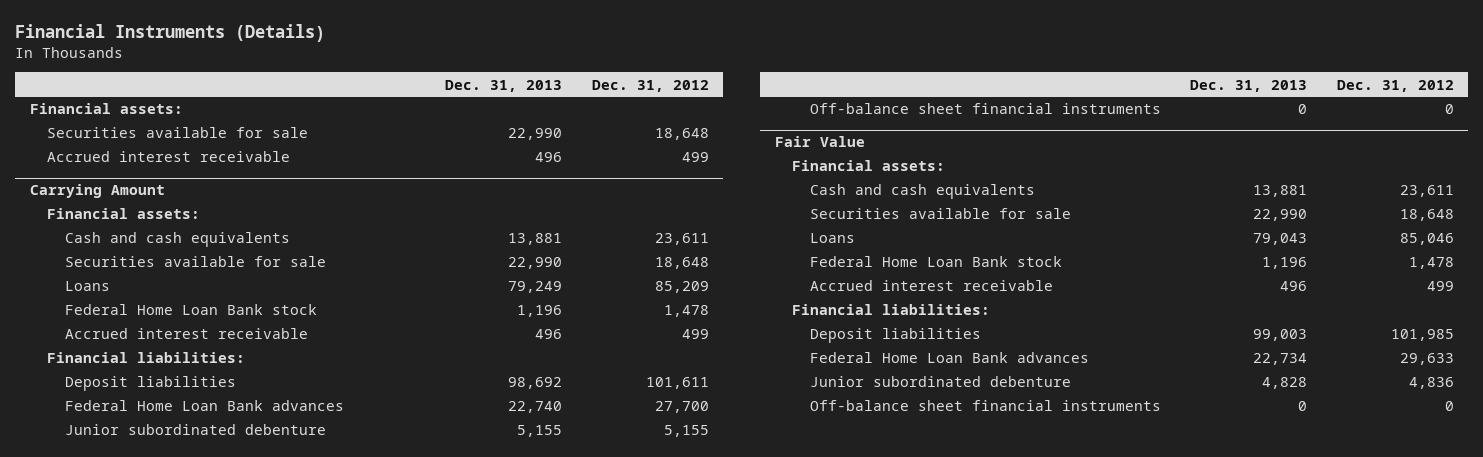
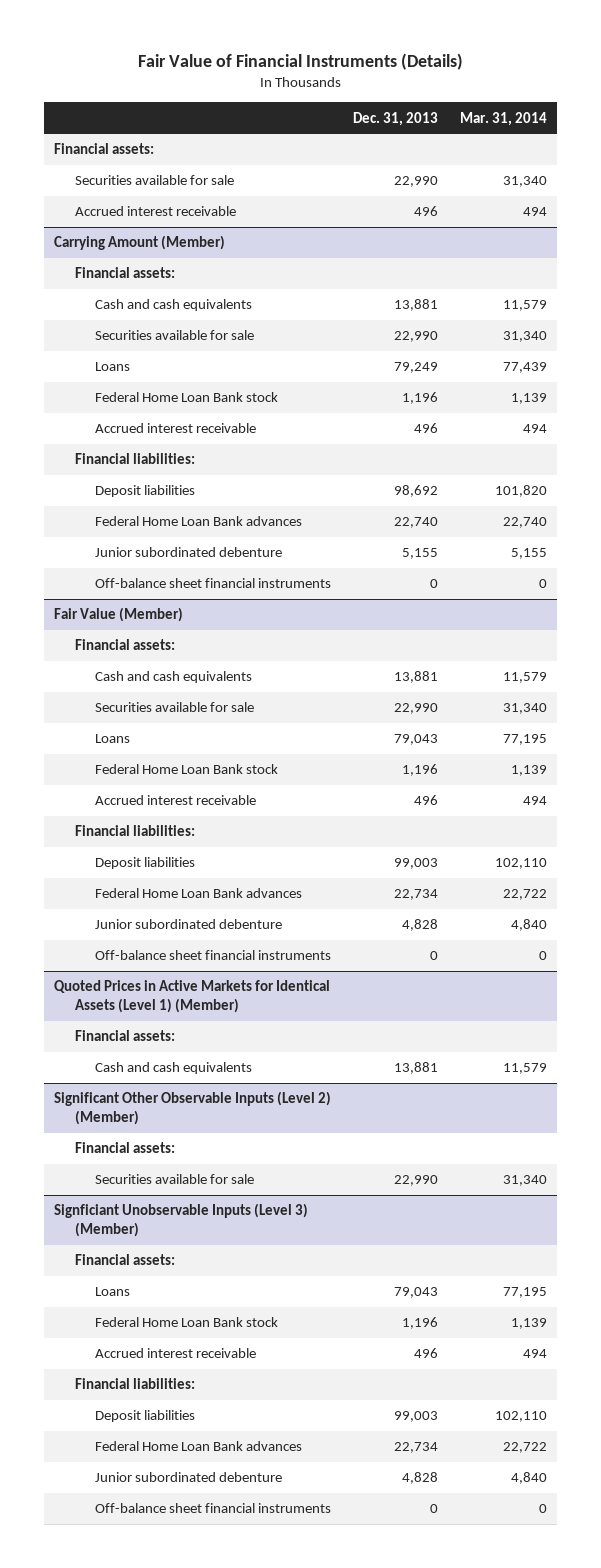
- Financial Instruments (Details)
+ Fair Value of Financial Instruments (Details)
- | Dec. 31, 2013 | Dec. 31, 2012
+ | Dec. 31, 2013 | Mar. 31, 2014
- Carrying Amount
+ Carrying Amount (Member)
- Fair Value
+ Fair Value (Member)
+ Quoted Prices in Active Markets for Identical Assets (Level 1) (Member)
+ Financial assets:
+ Cash and cash equivalents | 13,881 | 11,579
+ Significant Other Observable Inputs (Level 2) (Member)
+ Financial assets:
+ Securities available for sale | 22,990 | 31,340
+ Signficiant Unobservable Inputs (Level 3) (Member)
+ Financial assets:
+ Loans | 79,043 | 77,195
+ Federal Home Loan Bank stock | 1,196 | 1,139
+ Accrued interest receivable | 496 | 494
+ Financial liabilities:
+ Deposit liabilities | 99,003 | 102,110
+ Federal Home Loan Bank advances | 22,734 | 22,722
+ Junior subordinated debenture | 4,828 | 4,840
+ Off-balance sheet financial instruments | 0 | 0

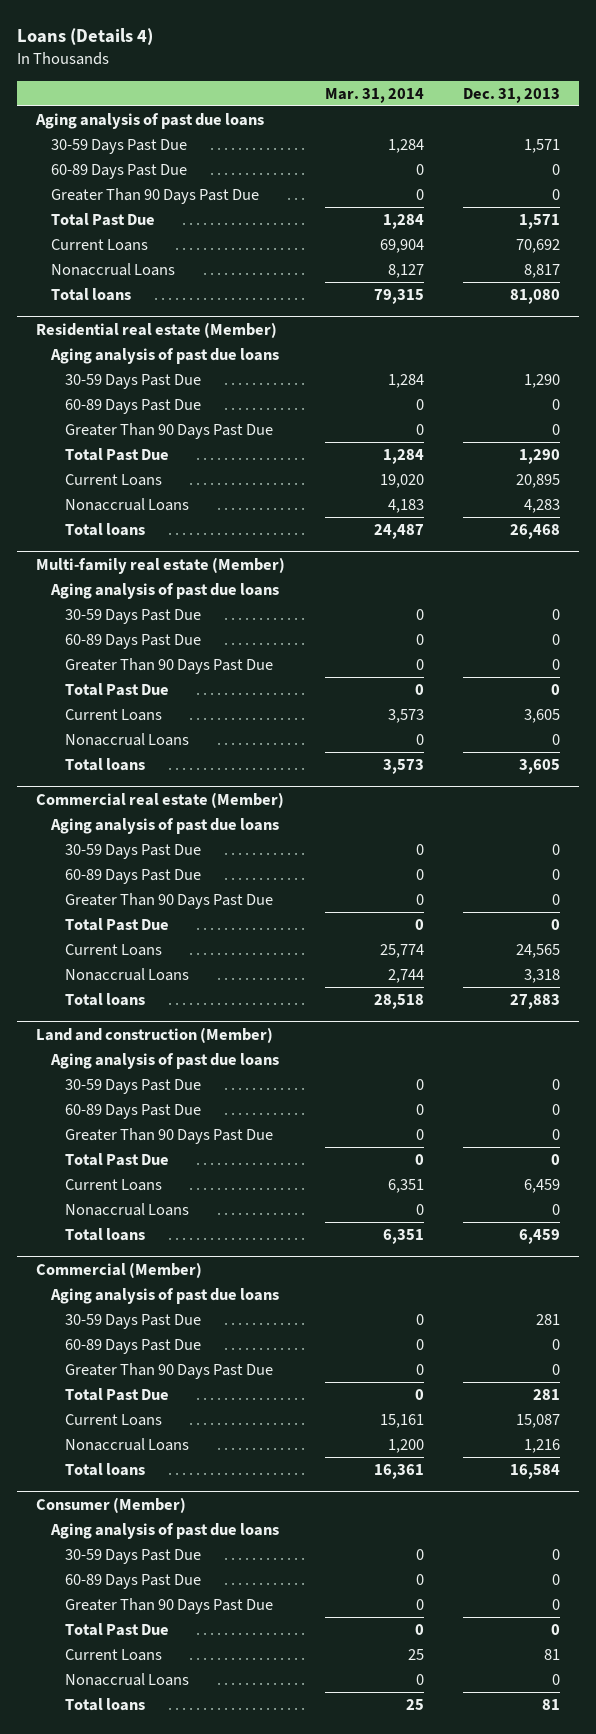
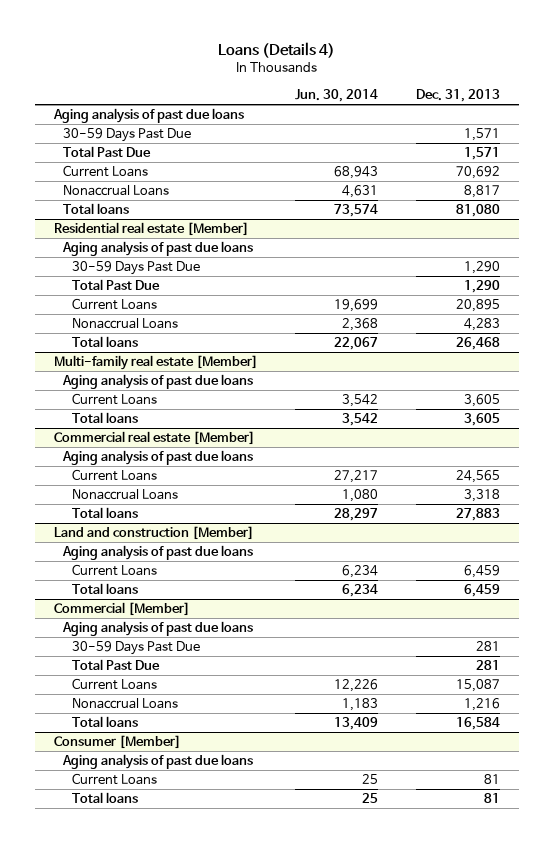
- | Mar. 31, 2014 | Dec. 31, 2013
+ | Jun. 30, 2014 | Dec. 31, 2013
- 60-89 Days Past Due | 0 | 0
- Greater Than 90 Days Past Due | 0 | 0
- Residential real estate (Member)
+ Residential real estate [Member]
- 60-89 Days Past Due | 0 | 0
- Greater Than 90 Days Past Due | 0 | 0
- Multi-family real estate (Member)
+ Multi-family real estate [Member]
- 30-59 Days Past Due | 0 | 0
- 60-89 Days Past Due | 0 | 0
- Greater Than 90 Days Past Due | 0 | 0
- Total Past Due | 0 | 0
- Nonaccrual Loans | 0 | 0
- Commercial real estate (Member)
+ Commercial real estate [Member]
- 30-59 Days Past Due | 0 | 0
- 60-89 Days Past Due | 0 | 0
- Greater Than 90 Days Past Due | 0 | 0
- Total Past Due | 0 | 0
- Land and construction (Member)
+ Land and construction [Member]
- 30-59 Days Past Due | 0 | 0
- 60-89 Days Past Due | 0 | 0
- Greater Than 90 Days Past Due | 0 | 0
- Total Past Due | 0 | 0
- Nonaccrual Loans | 0 | 0
- Commercial (Member)
+ Commercial [Member]
- 60-89 Days Past Due | 0 | 0
- Greater Than 90 Days Past Due | 0 | 0
- Consumer (Member)
+ Consumer [Member]
- 30-59 Days Past Due | 0 | 0
- 60-89 Days Past Due | 0 | 0
- Greater Than 90 Days Past Due | 0 | 0
- Total Past Due | 0 | 0
- Nonaccrual Loans | 0 | 0

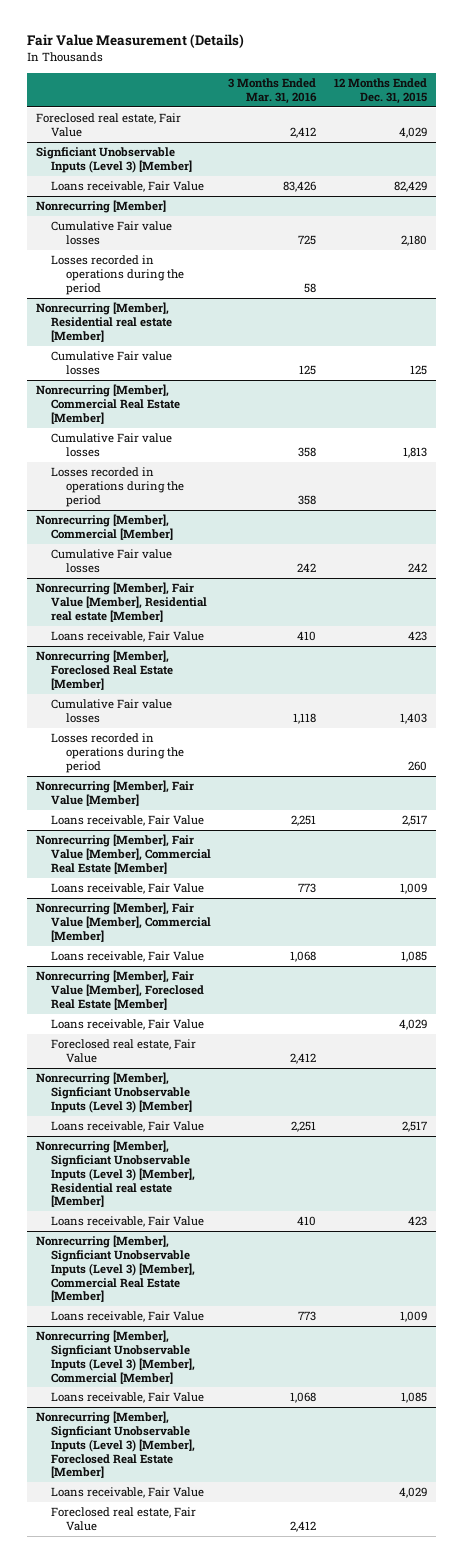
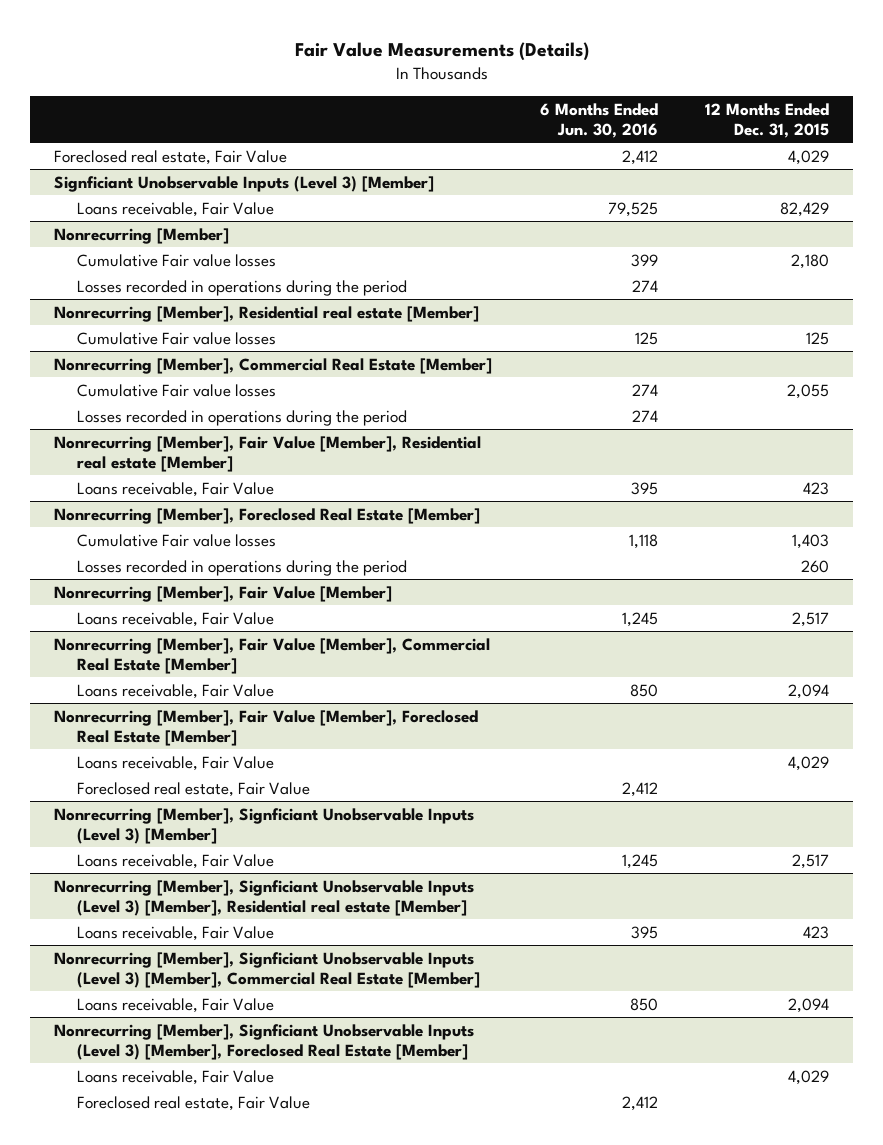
- Fair Value Measurement (Details)
+ Fair Value Measurements (Details)
- | 3 Months Ended Mar. 31, 2016 | 12 Months Ended Dec. 31, 2015
+ | 6 Months Ended Jun. 30, 2016 | 12 Months Ended Dec. 31, 2015
@ Nonrecurring [Member], Commercial Real Estate [Member]
- Cumulative Fair value losses | 358 | 1,813
+ Cumulative Fair value losses | 274 | 2,055
- Nonrecurring [Member], Commercial [Member]
- Cumulative Fair value losses | 242 | 242
@ Nonrecurring [Member], Fair Value [Member], Commercial Real Estate [Member]
- Loans receivable, Fair Value | 773 | 1,009
- Nonrecurring [Member], Fair Value [Member], Commercial [Member]
- Loans receivable, Fair Value | 1,068 | 1,085
@ Nonrecurring [Member], Fair Value [Member], Commercial Real Estate [Member]
+ Loans receivable, Fair Value | 850 | 2,094
@ Nonrecurring [Member], Signficiant Unobservable Inputs (Level 3) [Member], Commercial Real Estate [Member]
- Loans receivable, Fair Value | 773 | 1,009
- Nonrecurring [Member], Signficiant Unobservable Inputs (Level 3) [Member], Commercial [Member]
- Loans receivable, Fair Value | 1,068 | 1,085
@ Nonrecurring [Member], Signficiant Unobservable Inputs (Level 3) [Member], Commercial Real Estate [Member]
+ Loans receivable, Fair Value | 850 | 2,094

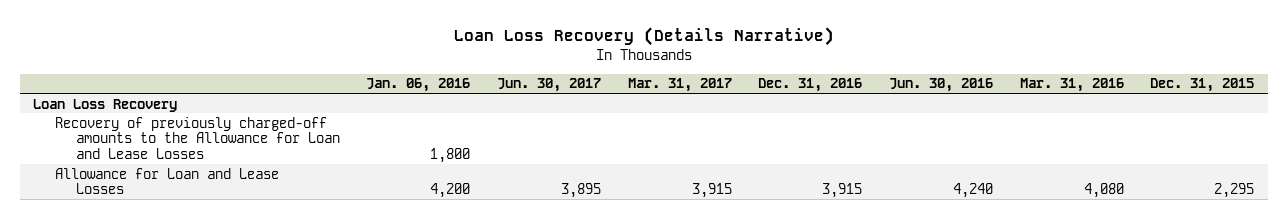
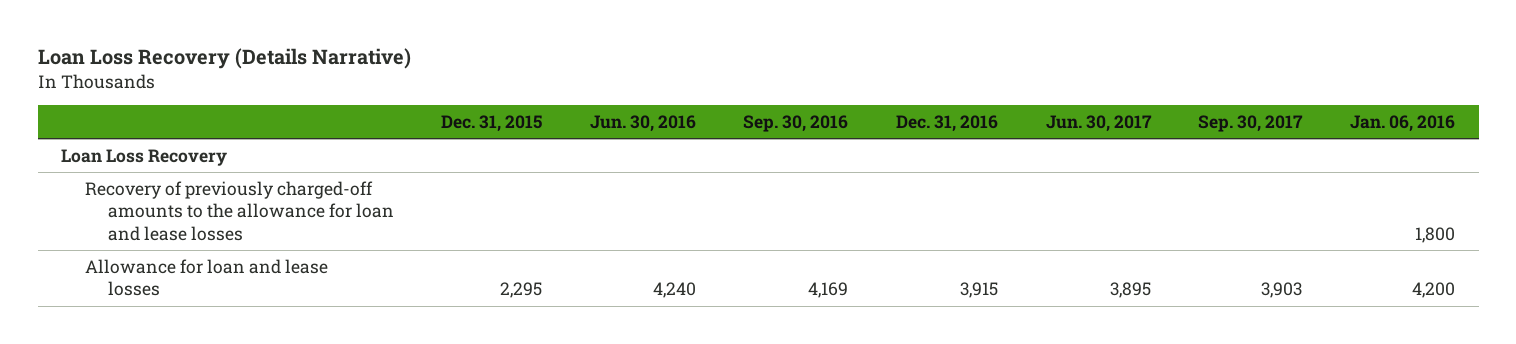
- | Jan. 06, 2016 | Jun. 30, 2017 | Mar. 31, 2017 | Dec. 31, 2016 | Jun. 30, 2016 | Mar. 31, 2016 | Dec. 31, 2015
+ | Dec. 31, 2015 | Jun. 30, 2016 | Sep. 30, 2016 | Dec. 31, 2016 | Jun. 30, 2017 | Sep. 30, 2017 | Jan. 06, 2016
- Recovery of previously charged-off amounts to the Allowance for Loan and Lease Losses | 1,800 | | | | | |
- Allowance for Loan and Lease Losses | 4,200 | 3,895 | 3,915 | 3,915 | 4,240 | 4,080 | 2,295
+ Recovery of previously charged-off amounts to the allowance for loan and lease losses | | | | | | | 1,800
+ Allowance for loan and lease losses | 2,295 | 4,240 | 4,169 | 3,915 | 3,895 | 3,903 | 4,200

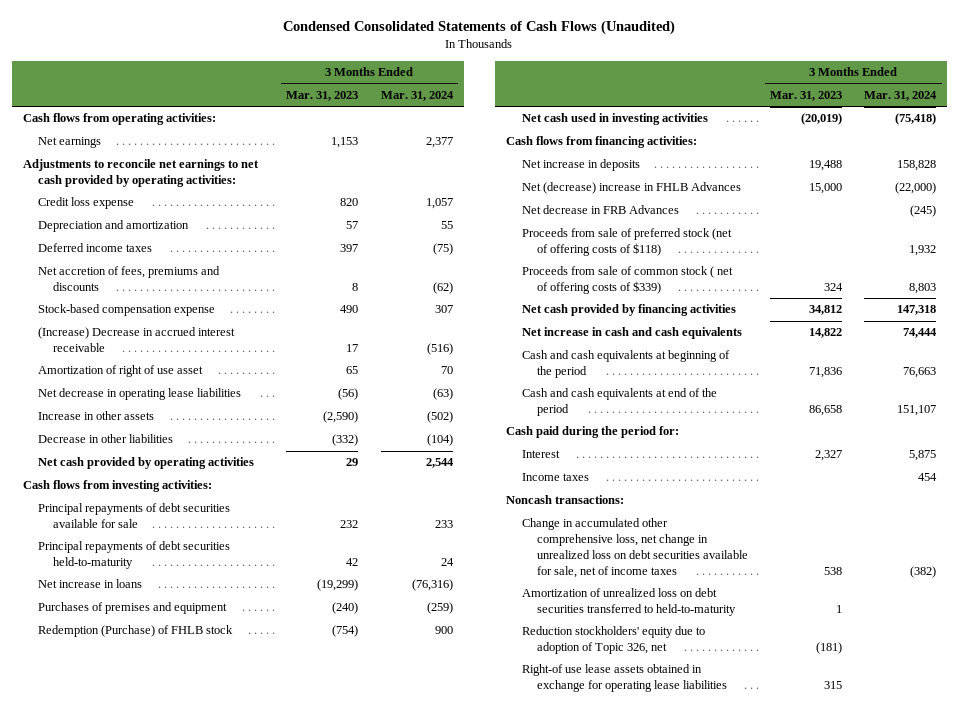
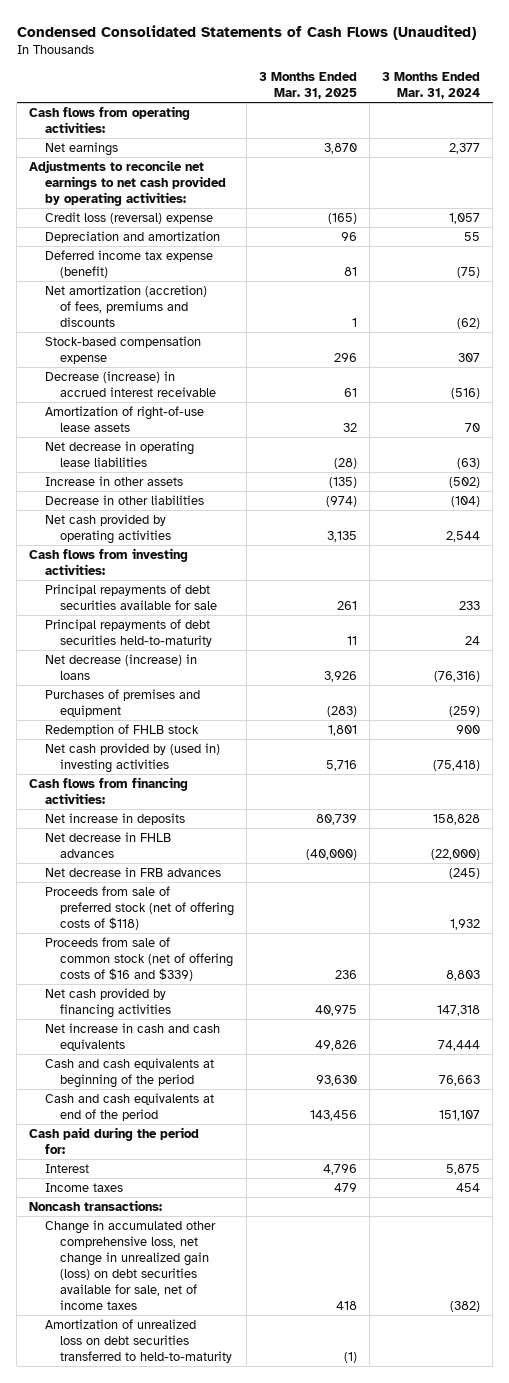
- | 3 Months Ended Mar. 31, 2023 | 3 Months Ended Mar. 31, 2024
+ | 3 Months Ended Mar. 31, 2025 | 3 Months Ended Mar. 31, 2024
- Credit loss expense | 820 | 1,057
+ Credit loss (reversal) expense | (165) | 1,057
- Deferred income taxes | 397 | (75)
- Net accretion of fees, premiums and discounts | 8 | (62)
+ Deferred income tax expense (benefit) | 81 | (75)
+ Net amortization (accretion) of fees, premiums and discounts | 1 | (62)
- (Increase) Decrease in accrued interest receivable | 17 | (516)
- Amortization of right of use asset | 65 | 70
+ Decrease (increase) in accrued interest receivable | 61 | (516)
+ Amortization of right-of-use lease assets | 32 | 70
- Net increase in loans | (19,299) | (76,316)
+ Net decrease (increase) in loans | 3,926 | (76,316)
- Redemption (Purchase) of FHLB stock | (754) | 900
- Net cash used in investing activities | (20,019) | (75,418)
+ Redemption of FHLB stock | 1,801 | 900
+ Net cash provided by (used in) investing activities | 5,716 | (75,418)
- Net (decrease) increase in FHLB Advances | 15,000 | (22,000)
- Net decrease in FRB Advances | | (245)
+ Net decrease in FHLB advances | (40,000) | (22,000)
+ Net decrease in FRB advances | | (245)
- Proceeds from sale of common stock ( net of offering costs of $339) | 324 | 8,803
+ Proceeds from sale of common stock (net of offering costs of $16 and $339) | 236 | 8,803
- Change in accumulated other comprehensive loss, net change in unrealized loss on debt securities available for sale, net of income taxes | 538 | (382)
+ Change in accumulated other comprehensive loss, net change in unrealized gain (loss) on debt securities available for sale, net of income taxes | 418 | (382)
- Reduction stockholders' equity due to adoption of Topic 326, net | (181) |
- Right-of use lease assets obtained in exchange for operating lease liabilities | 315 |

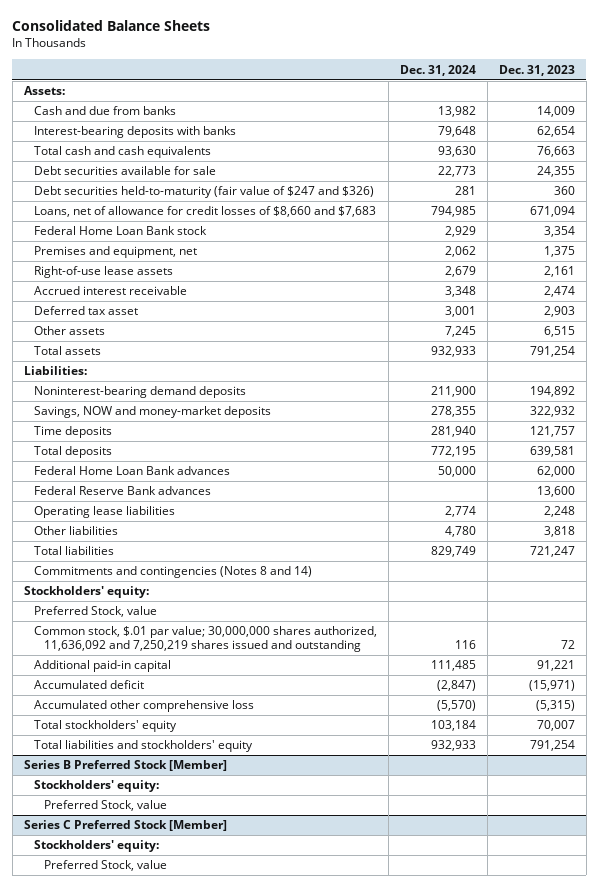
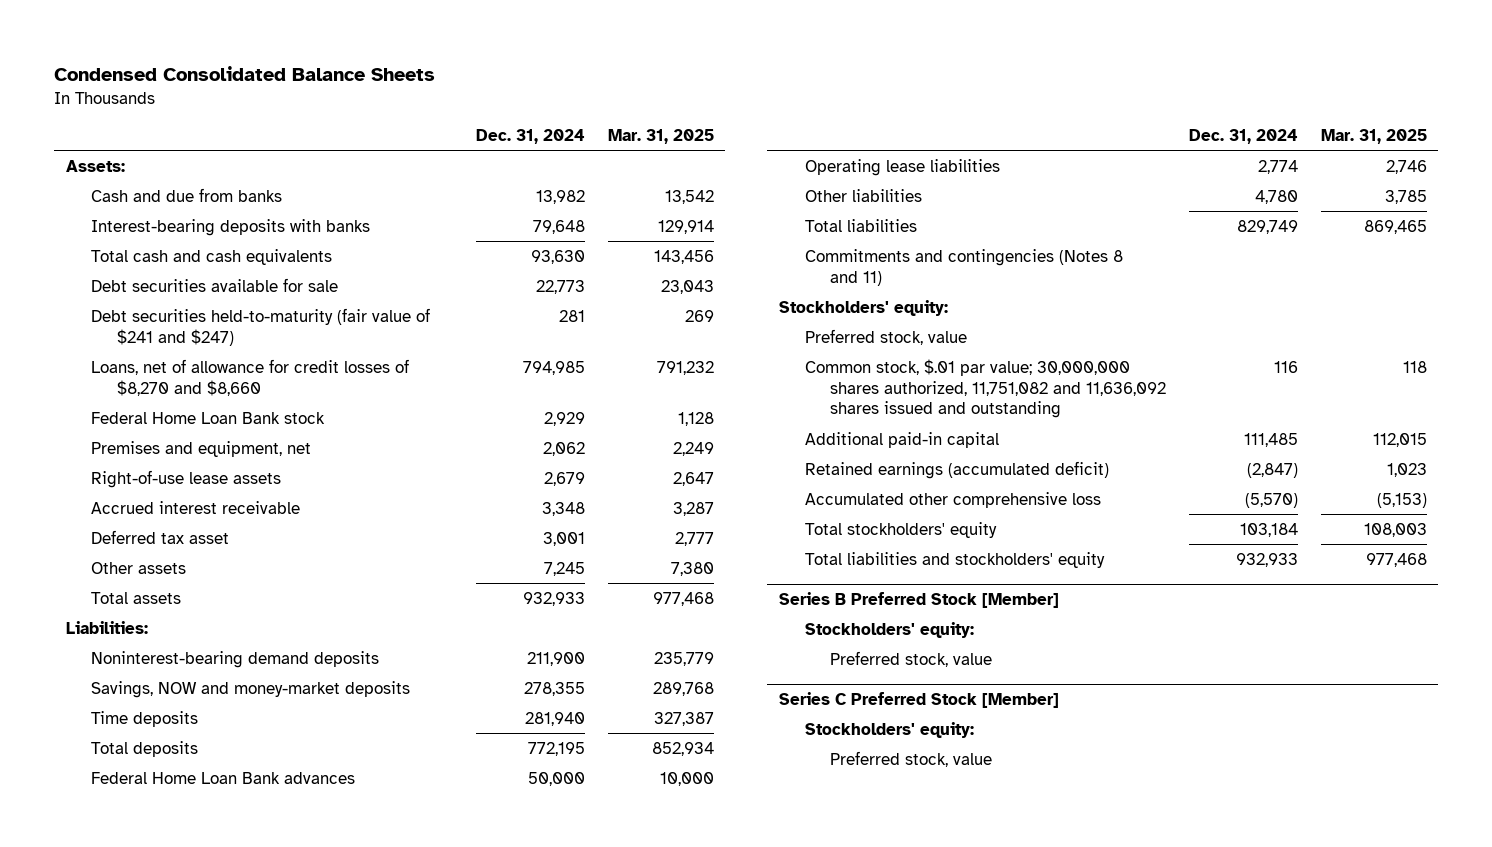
- Consolidated Balance Sheets
+ Condensed Consolidated Balance Sheets
- | Dec. 31, 2024 | Dec. 31, 2023
+ | Dec. 31, 2024 | Mar. 31, 2025
- Debt securities held-to-maturity (fair value of $247 and $326) | 281 | 360
- Loans, net of allowance for credit losses of $8,660 and $7,683 | 794,985 | 671,094
+ Debt securities held-to-maturity (fair value of $241 and $247) | 281 | 269
+ Loans, net of allowance for credit losses of $8,270 and $8,660 | 794,985 | 791,232
- Federal Reserve Bank advances | | 13,600
- Commitments and contingencies (Notes 8 and 14)
+ Commitments and contingencies (Notes 8 and 11)
- Preferred Stock, value
- Common stock, $.01 par value; 30,000,000 shares authorized, 11,636,092 and 7,250,219 shares issued and outstanding | 116 | 72
+ Preferred stock, value
+ Common stock, $.01 par value; 30,000,000 shares authorized, 11,751,082 and 11,636,092 shares issued and outstanding | 116 | 118
- Accumulated deficit | (2,847) | (15,971)
+ Retained earnings (accumulated deficit) | (2,847) | 1,023
@ Series B Preferred Stock [Member]
- Preferred Stock, value
+ Preferred stock, value
@ Series C Preferred Stock [Member]
- Preferred Stock, value
+ Preferred stock, value

